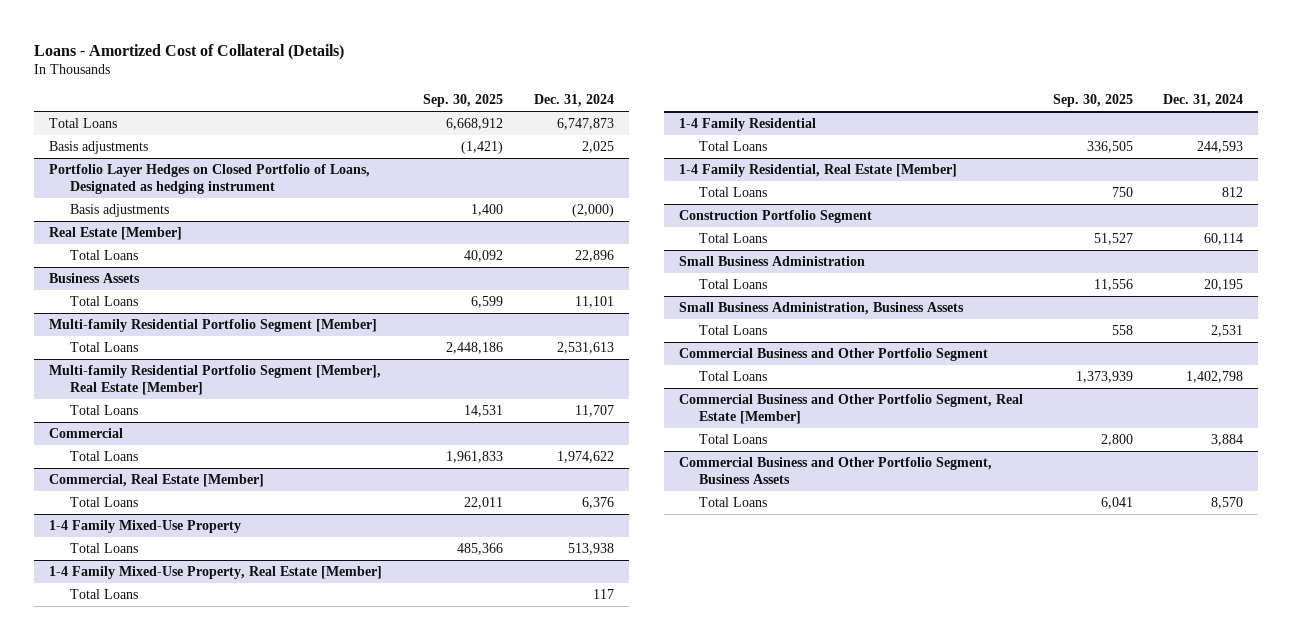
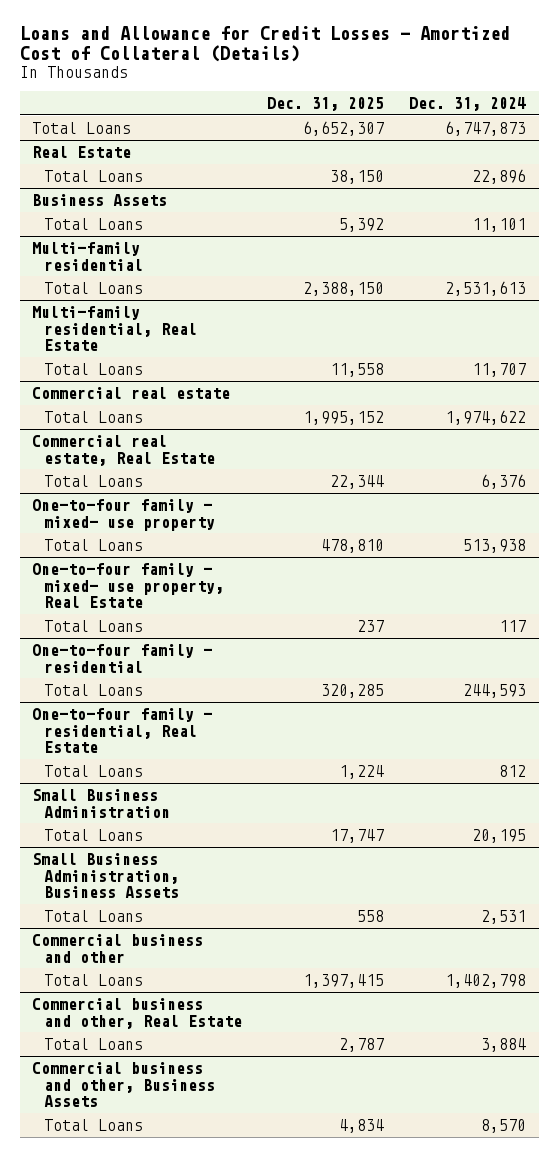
- Loans - Amortized Cost of Collateral (Details)
+ Loans and Allowance for Credit Losses - Amortized Cost of Collateral (Details)
- | Sep. 30, 2025 | Dec. 31, 2024
+ | Dec. 31, 2025 | Dec. 31, 2024
- Basis adjustments | (1,421) | 2,025
- Portfolio Layer Hedges on Closed Portfolio of Loans, Designated as hedging instrument
- Basis adjustments | 1,400 | (2,000)
- Real Estate [Member]
+ Real Estate
- Multi-family Residential Portfolio Segment [Member]
+ Multi-family residential
- Multi-family Residential Portfolio Segment [Member], Real Estate [Member]
+ Multi-family residential, Real Estate
- Commercial
+ Commercial real estate
- Commercial, Real Estate [Member]
+ Commercial real estate, Real Estate
- 1-4 Family Mixed-Use Property
+ One-to-four family - mixed- use property
- 1-4 Family Mixed-Use Property, Real Estate [Member]
+ One-to-four family - mixed- use property, Real Estate
- 1-4 Family Residential
+ One-to-four family - residential
- 1-4 Family Residential, Real Estate [Member]
+ One-to-four family - residential, Real Estate
- Construction Portfolio Segment
- Total Loans | 51,527 | 60,114
- Commercial Business and Other Portfolio Segment
+ Commercial business and other
- Commercial Business and Other Portfolio Segment, Real Estate [Member]
+ Commercial business and other, Real Estate
- Commercial Business and Other Portfolio Segment, Business Assets
+ Commercial business and other, Business Assets

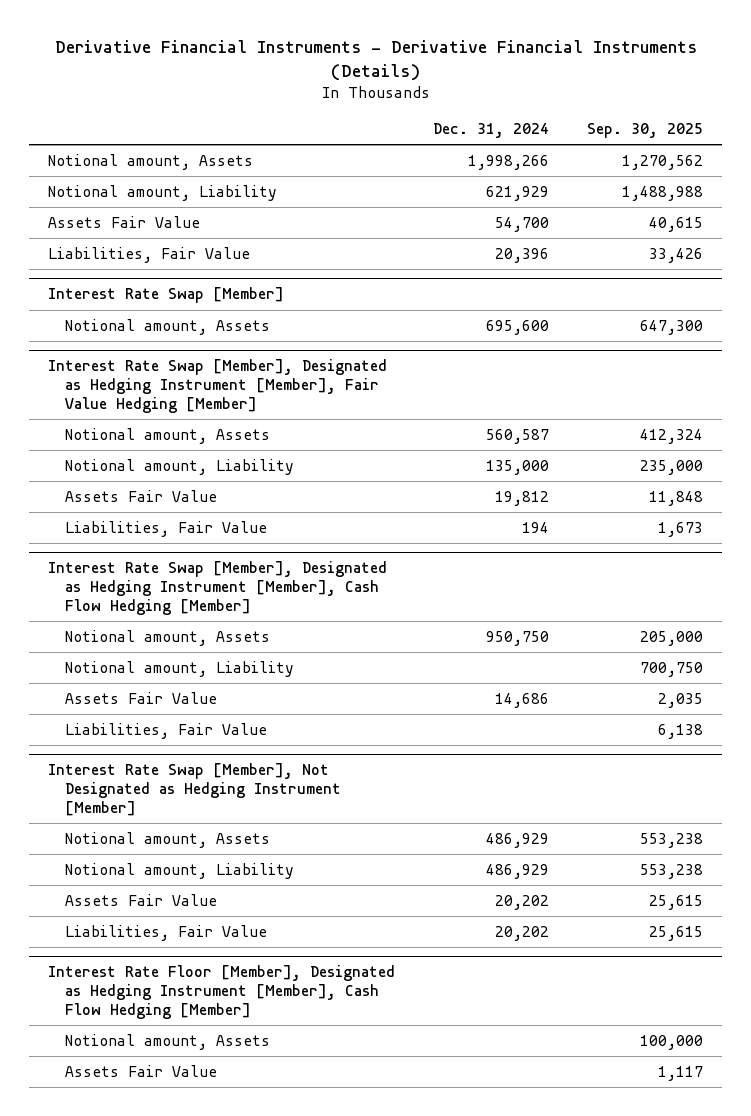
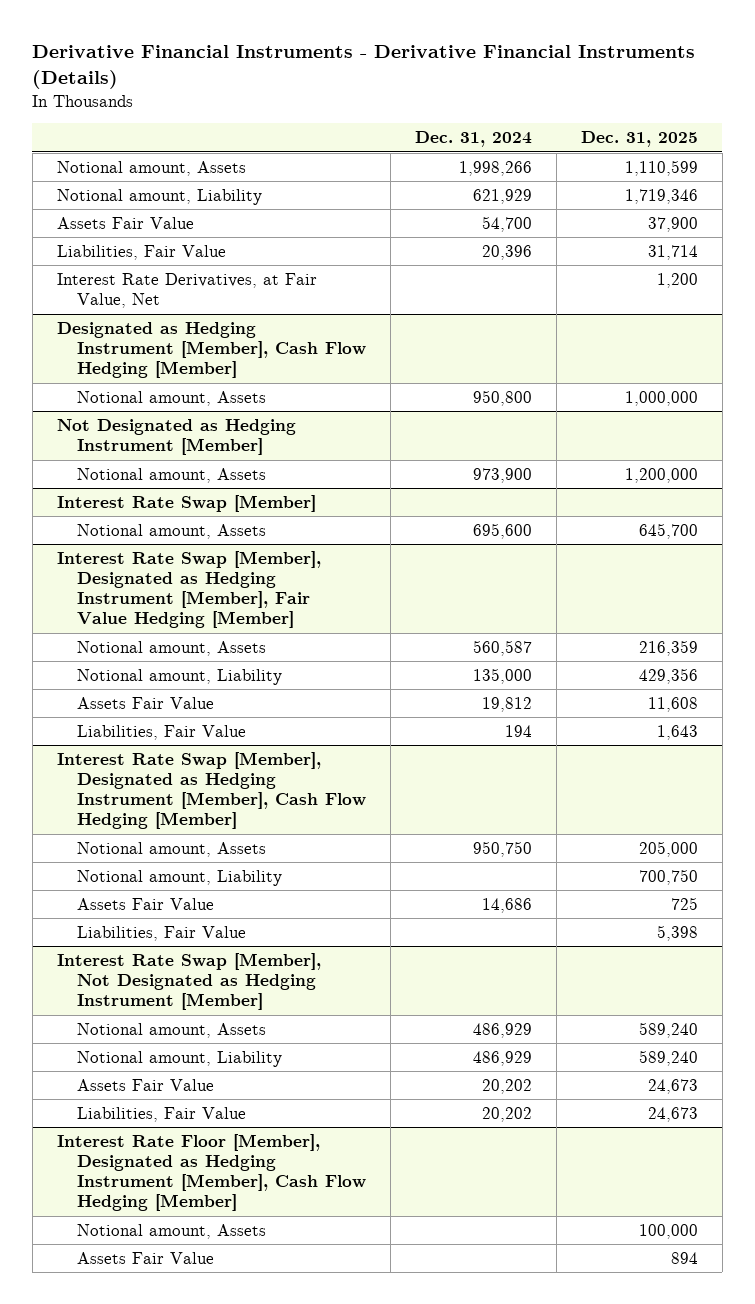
- | Dec. 31, 2024 | Sep. 30, 2025
+ | Dec. 31, 2024 | Dec. 31, 2025
+ Interest Rate Derivatives, at Fair Value, Net | | 1,200
+ Designated as Hedging Instrument [Member], Cash Flow Hedging [Member]
+ Notional amount, Assets | 950,800 | 1,000,000
+ Not Designated as Hedging Instrument [Member]
+ Notional amount, Assets | 973,900 | 1,200,000

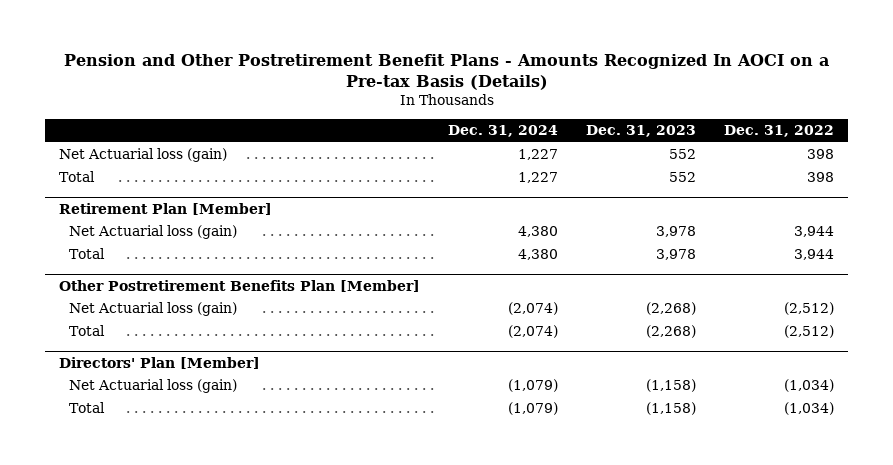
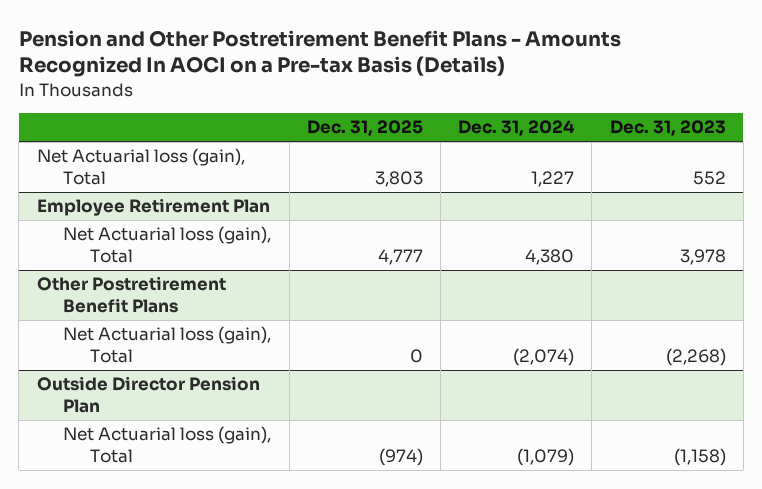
- | Dec. 31, 2024 | Dec. 31, 2023 | Dec. 31, 2022
+ | Dec. 31, 2025 | Dec. 31, 2024 | Dec. 31, 2023
- Net Actuarial loss (gain) | 1,227 | 552 | 398
- Total | 1,227 | 552 | 398
- Retirement Plan [Member]
- Net Actuarial loss (gain) | 4,380 | 3,978 | 3,944
- Total | 4,380 | 3,978 | 3,944
- Other Postretirement Benefits Plan [Member]
- Net Actuarial loss (gain) | (2,074) | (2,268) | (2,512)
- Total | (2,074) | (2,268) | (2,512)
- Directors' Plan [Member]
- Net Actuarial loss (gain) | (1,079) | (1,158) | (1,034)
- Total | (1,079) | (1,158) | (1,034)
+ Net Actuarial loss (gain), Total | 3,803 | 1,227 | 552
+ Employee Retirement Plan
+ Net Actuarial loss (gain), Total | 4,777 | 4,380 | 3,978
+ Other Postretirement Benefit Plans
+ Net Actuarial loss (gain), Total | 0 | (2,074) | (2,268)
+ Outside Director Pension Plan
+ Net Actuarial loss (gain), Total | (974) | (1,079) | (1,158)

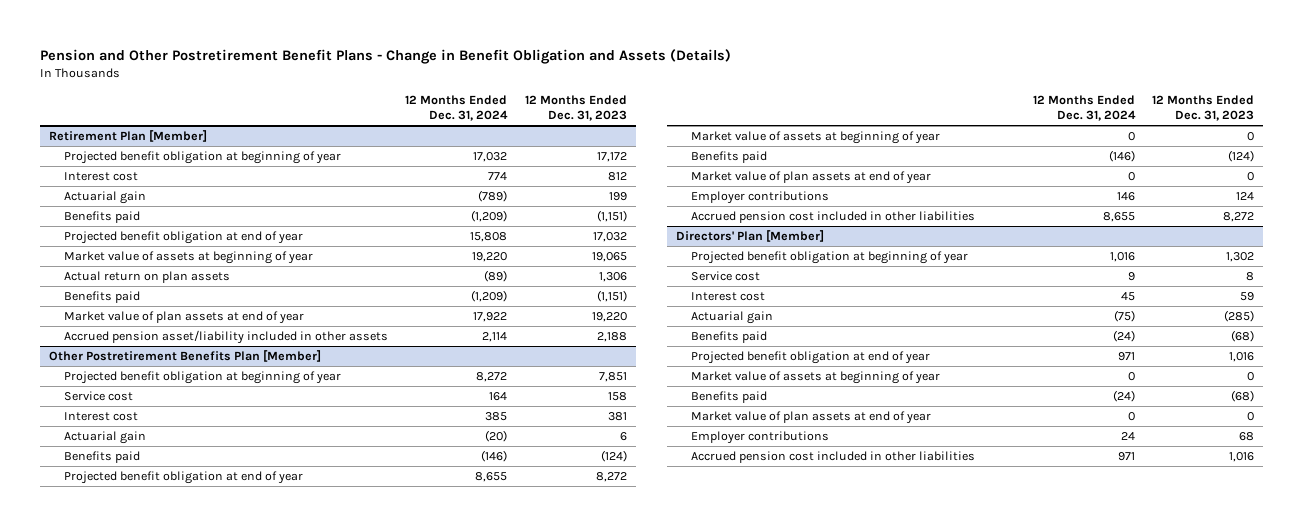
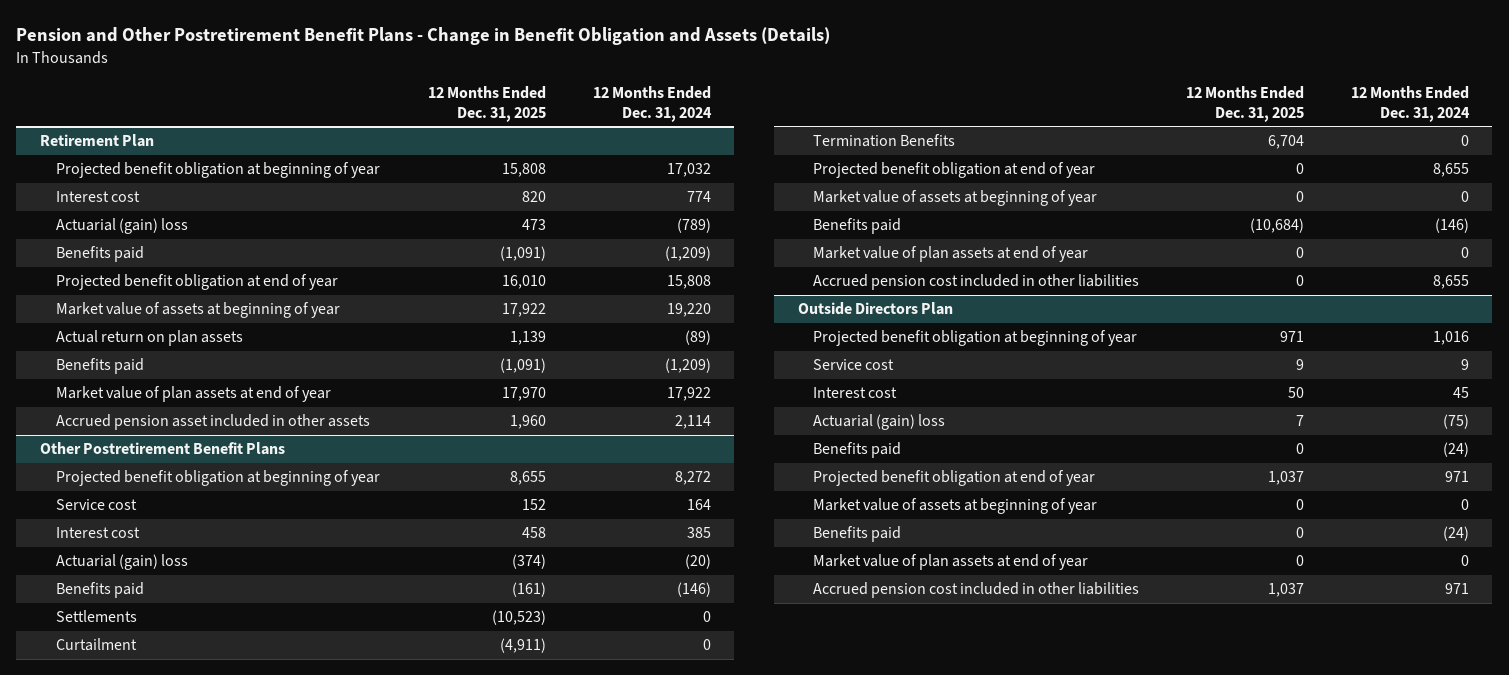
- | 12 Months Ended Dec. 31, 2024 | 12 Months Ended Dec. 31, 2023
+ | 12 Months Ended Dec. 31, 2025 | 12 Months Ended Dec. 31, 2024
- Retirement Plan [Member]
+ Retirement Plan
- Actuarial gain | (789) | 199
+ Actuarial (gain) loss | 473 | (789)
- Accrued pension asset/liability included in other assets | 2,114 | 2,188
- Other Postretirement Benefits Plan [Member]
+ Accrued pension asset included in other assets | 1,960 | 2,114
+ Other Postretirement Benefit Plans
- Actuarial gain | (20) | 6
+ Actuarial (gain) loss | (374) | (20)
+ Settlements | (10,523) | 0
+ Curtailment | (4,911) | 0
+ Termination Benefits | 6,704 | 0
- Employer contributions | 146 | 124
- Directors' Plan [Member]
+ Outside Directors Plan
- Actuarial gain | (75) | (285)
+ Actuarial (gain) loss | 7 | (75)
- Employer contributions | 24 | 68

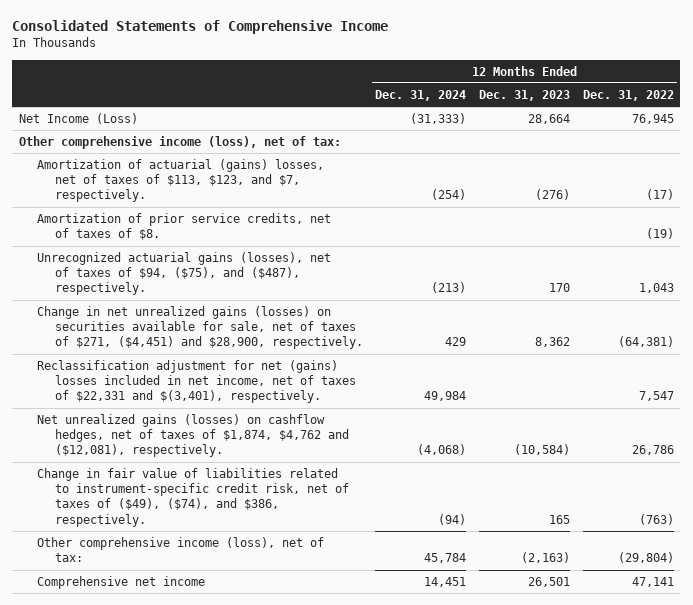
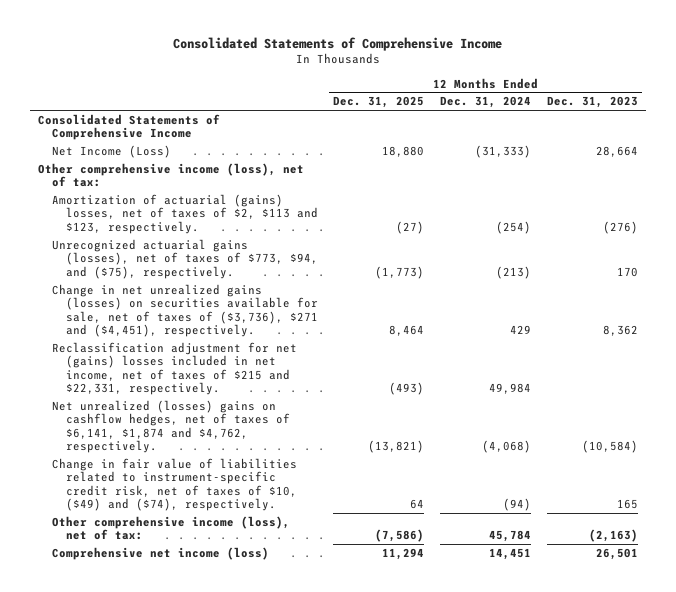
- | 12 Months Ended Dec. 31, 2024 | 12 Months Ended Dec. 31, 2023 | 12 Months Ended Dec. 31, 2022
+ | 12 Months Ended Dec. 31, 2025 | 12 Months Ended Dec. 31, 2024 | 12 Months Ended Dec. 31, 2023
+ Consolidated Statements of Comprehensive Income
- Amortization of actuarial (gains) losses, net of taxes of $113, $123, and $7, respectively. | (254) | (276) | (17)
- Amortization of prior service credits, net of taxes of $8. | | | (19)
- Unrecognized actuarial gains (losses), net of taxes of $94, ($75), and ($487), respectively. | (213) | 170 | 1,043
- Change in net unrealized gains (losses) on securities available for sale, net of taxes of $271, ($4,451) and $28,900, respectively. | 429 | 8,362 | (64,381)
- Reclassification adjustment for net (gains) losses included in net income, net of taxes of $22,331 and $(3,401), respectively. | 49,984 | | 7,547
- Net unrealized gains (losses) on cashflow hedges, net of taxes of $1,874, $4,762 and ($12,081), respectively. | (4,068) | (10,584) | 26,786
- Change in fair value of liabilities related to instrument-specific credit risk, net of taxes of ($49), ($74), and $386, respectively. | (94) | 165 | (763)
+ Amortization of actuarial (gains) losses, net of taxes of $2, $113 and $123, respectively. | (27) | (254) | (276)
+ Unrecognized actuarial gains (losses), net of taxes of $773, $94, and ($75), respectively. | (1,773) | (213) | 170
+ Change in net unrealized gains (losses) on securities available for sale, net of taxes of ($3,736), $271 and ($4,451), respectively. | 8,464 | 429 | 8,362
+ Reclassification adjustment for net (gains) losses included in net income, net of taxes of $215 and $22,331, respectively. | (493) | 49,984 |
+ Net unrealized (losses) gains on cashflow hedges, net of taxes of $6,141, $1,874 and $4,762, respectively. | (13,821) | (4,068) | (10,584)
+ Change in fair value of liabilities related to instrument-specific credit risk, net of taxes of $10, ($49) and ($74), respectively. | 64 | (94) | 165
- Comprehensive net income | 14,451 | 26,501 | 47,141
+ Comprehensive net income (loss) | 11,294 | 14,451 | 26,501

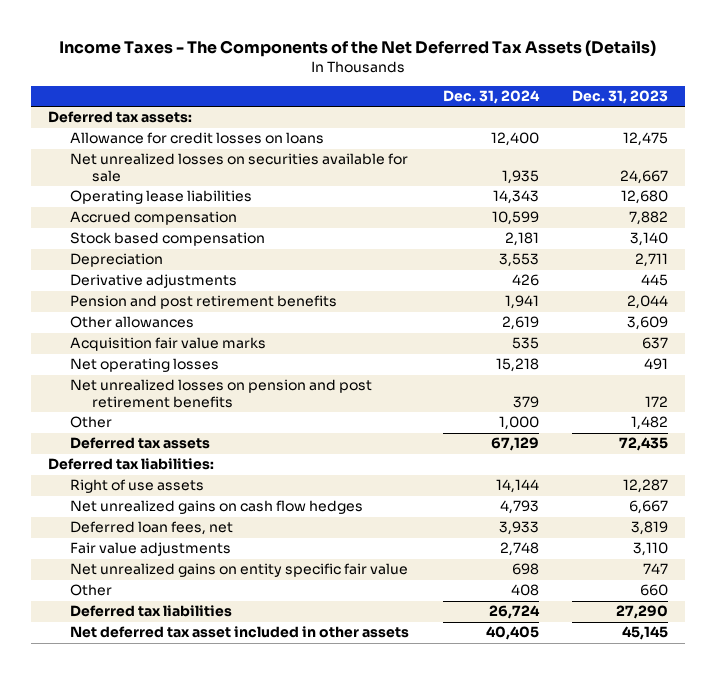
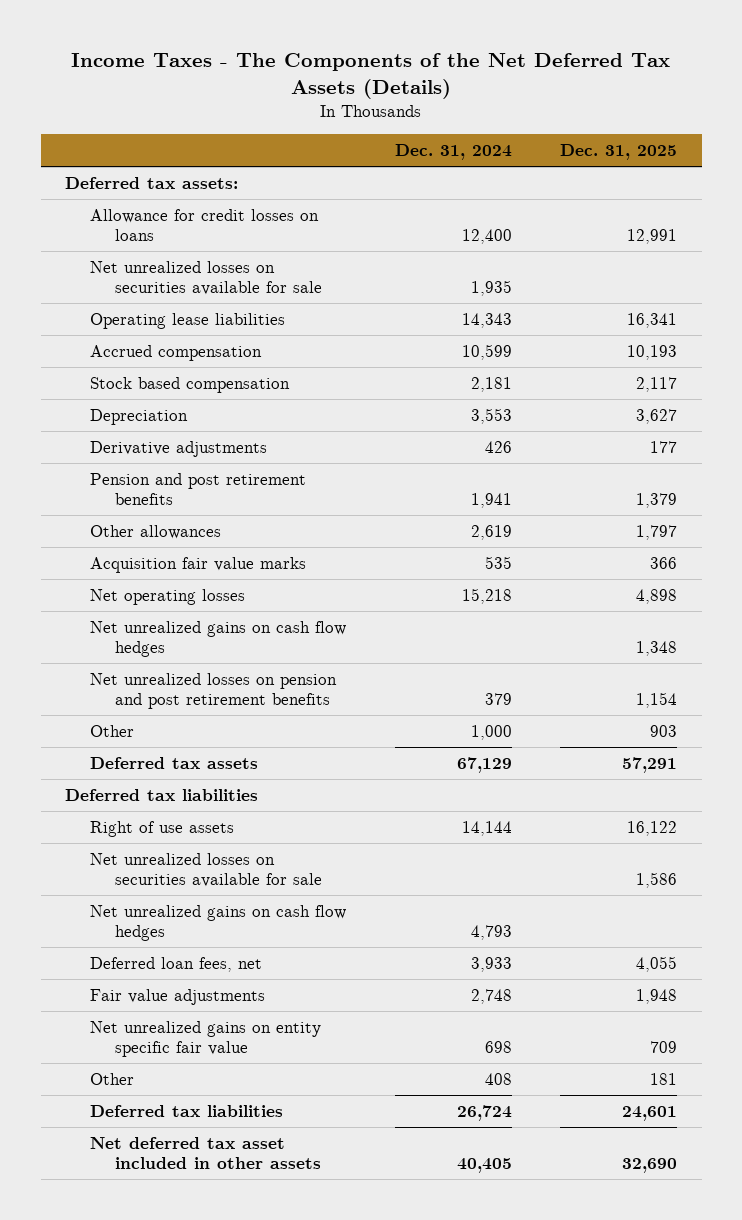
- | Dec. 31, 2024 | Dec. 31, 2023
+ | Dec. 31, 2024 | Dec. 31, 2025
+ Net unrealized gains on cash flow hedges | | 1,348
- Deferred tax liabilities:
+ Deferred tax liabilities
+ Net unrealized losses on securities available for sale | | 1,586

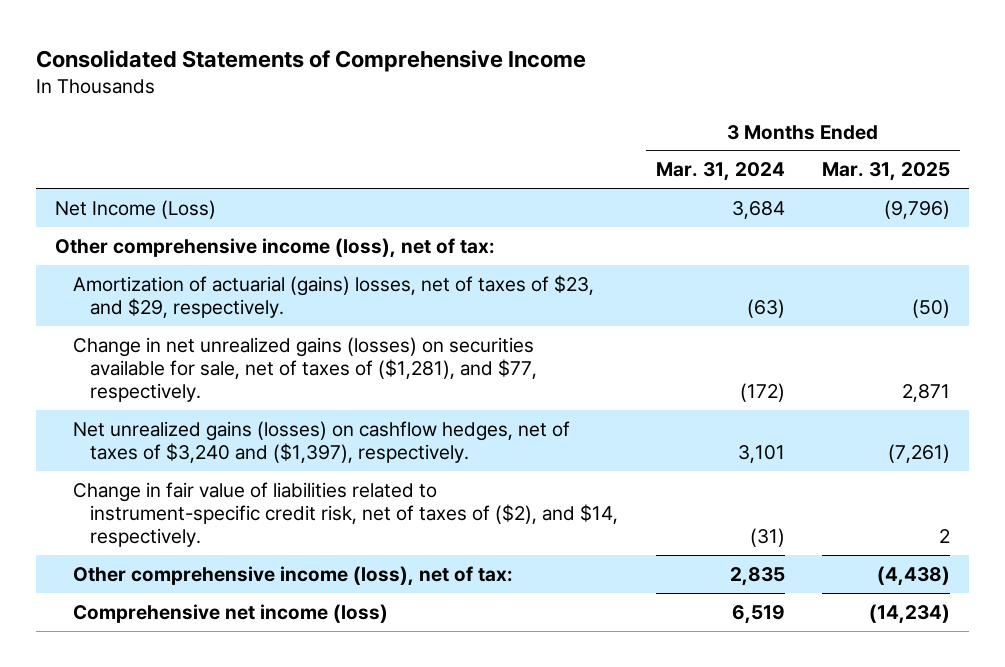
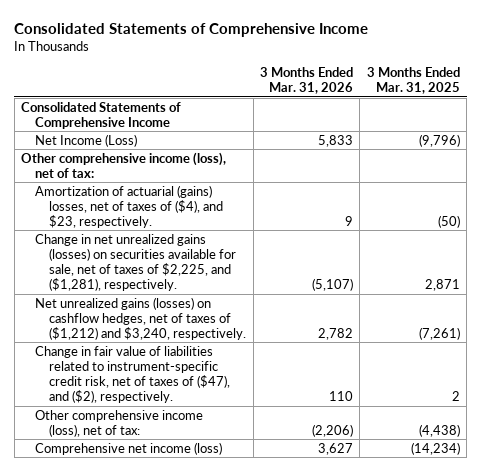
- | 3 Months Ended Mar. 31, 2024 | 3 Months Ended Mar. 31, 2025
+ | 3 Months Ended Mar. 31, 2026 | 3 Months Ended Mar. 31, 2025
+ Consolidated Statements of Comprehensive Income
- Amortization of actuarial (gains) losses, net of taxes of $23, and $29, respectively. | (63) | (50)
- Change in net unrealized gains (losses) on securities available for sale, net of taxes of ($1,281), and $77, respectively. | (172) | 2,871
- Net unrealized gains (losses) on cashflow hedges, net of taxes of $3,240 and ($1,397), respectively. | 3,101 | (7,261)
- Change in fair value of liabilities related to instrument-specific credit risk, net of taxes of ($2), and $14, respectively. | (31) | 2
+ Amortization of actuarial (gains) losses, net of taxes of ($4), and $23, respectively. | 9 | (50)
+ Change in net unrealized gains (losses) on securities available for sale, net of taxes of $2,225, and ($1,281), respectively. | (5,107) | 2,871
+ Net unrealized gains (losses) on cashflow hedges, net of taxes of ($1,212) and $3,240, respectively. | 2,782 | (7,261)
+ Change in fair value of liabilities related to instrument-specific credit risk, net of taxes of ($47), and ($2), respectively. | 110 | 2

